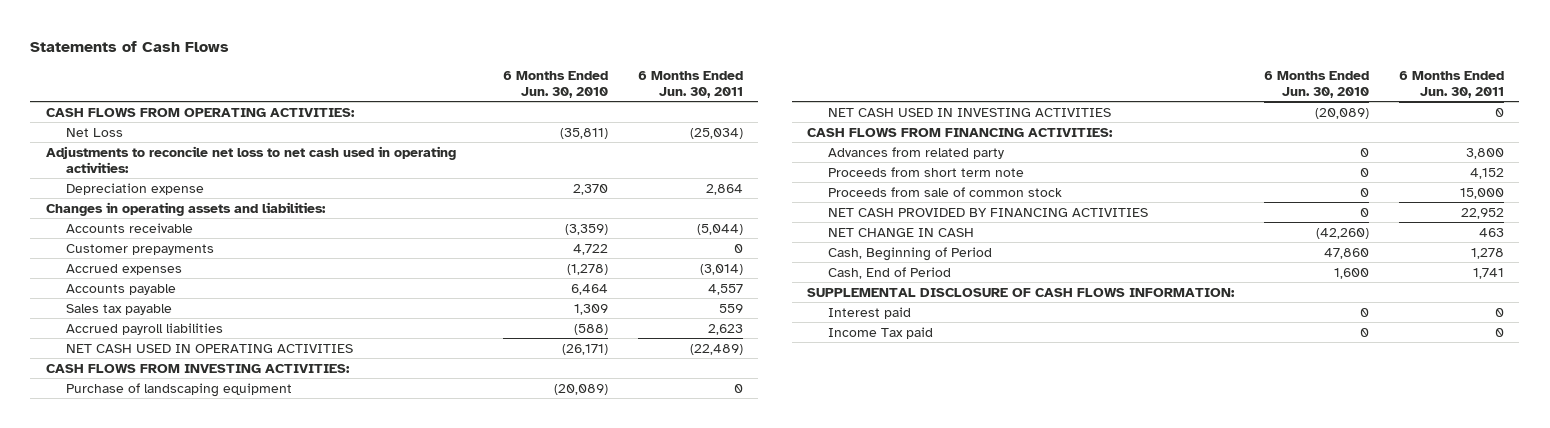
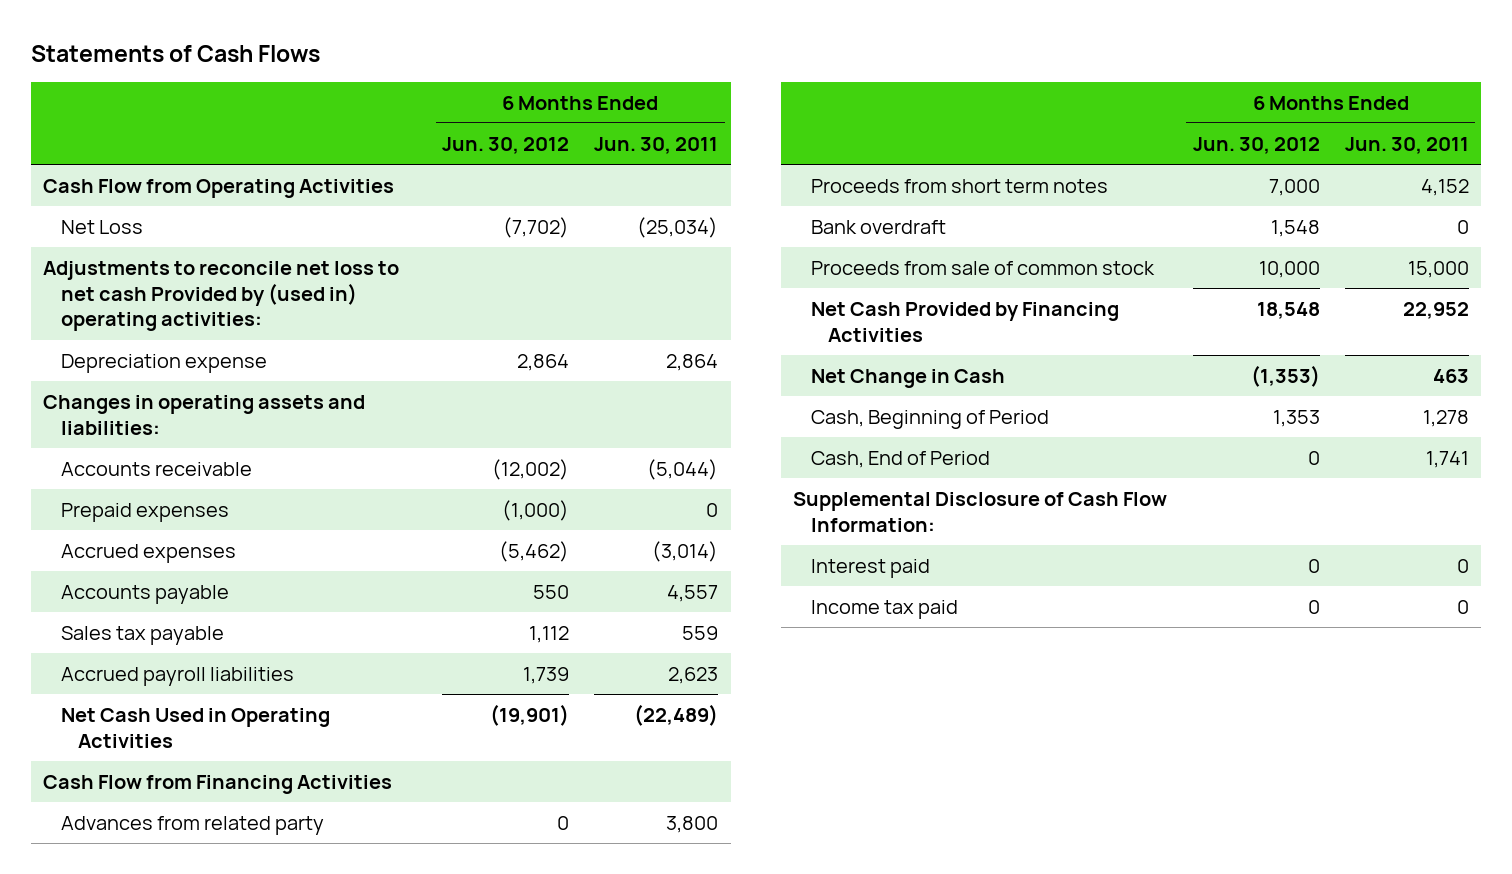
- | 6 Months Ended Jun. 30, 2010 | 6 Months Ended Jun. 30, 2011
+ | 6 Months Ended Jun. 30, 2012 | 6 Months Ended Jun. 30, 2011
- CASH FLOWS FROM OPERATING ACTIVITIES:
+ Cash Flow from Operating Activities
- Adjustments to reconcile net loss to net cash used in operating activities:
+ Adjustments to reconcile net loss to net cash Provided by (used in) operating activities:
- Customer prepayments | 4,722 | 0
+ Prepaid expenses | (1,000) | 0
- NET CASH USED IN OPERATING ACTIVITIES | (26,171) | (22,489)
- CASH FLOWS FROM INVESTING ACTIVITIES:
- Purchase of landscaping equipment | (20,089) | 0
- NET CASH USED IN INVESTING ACTIVITIES | (20,089) | 0
- CASH FLOWS FROM FINANCING ACTIVITIES:
+ Net Cash Used in Operating Activities | (19,901) | (22,489)
+ Cash Flow from Financing Activities
- Proceeds from short term note | 0 | 4,152
+ Proceeds from short term notes | 7,000 | 4,152
+ Bank overdraft | 1,548 | 0
- NET CASH PROVIDED BY FINANCING ACTIVITIES | 0 | 22,952
- NET CHANGE IN CASH | (42,260) | 463
+ Net Cash Provided by Financing Activities | 18,548 | 22,952
+ Net Change in Cash | (1,353) | 463
- SUPPLEMENTAL DISCLOSURE OF CASH FLOWS INFORMATION:
+ Supplemental Disclosure of Cash Flow Information:
- Income Tax paid | 0 | 0
+ Income tax paid | 0 | 0

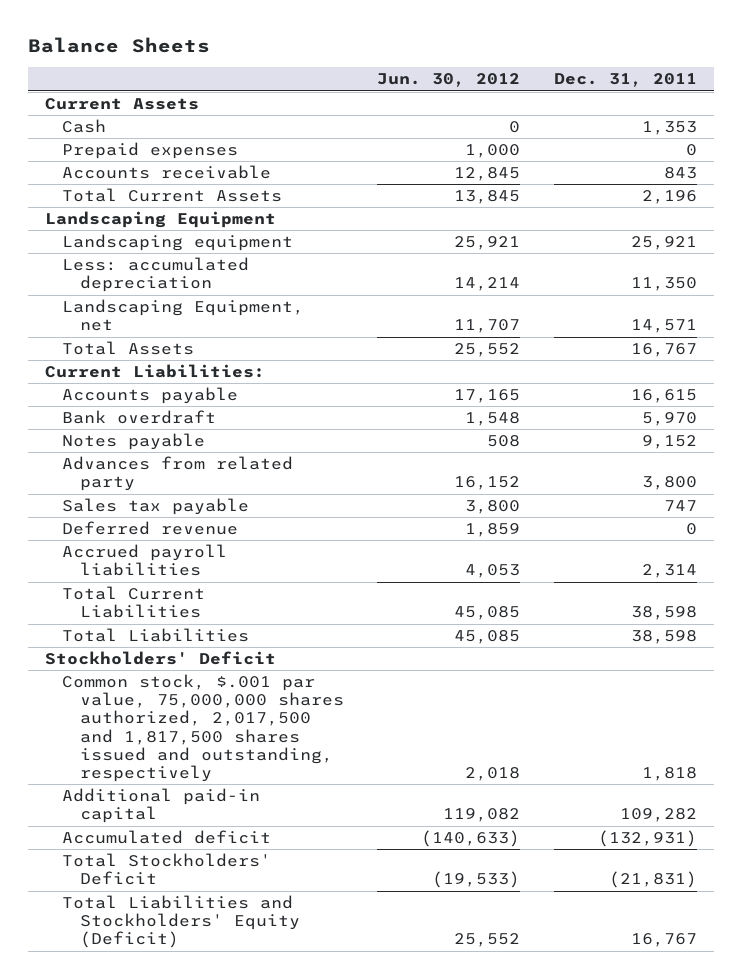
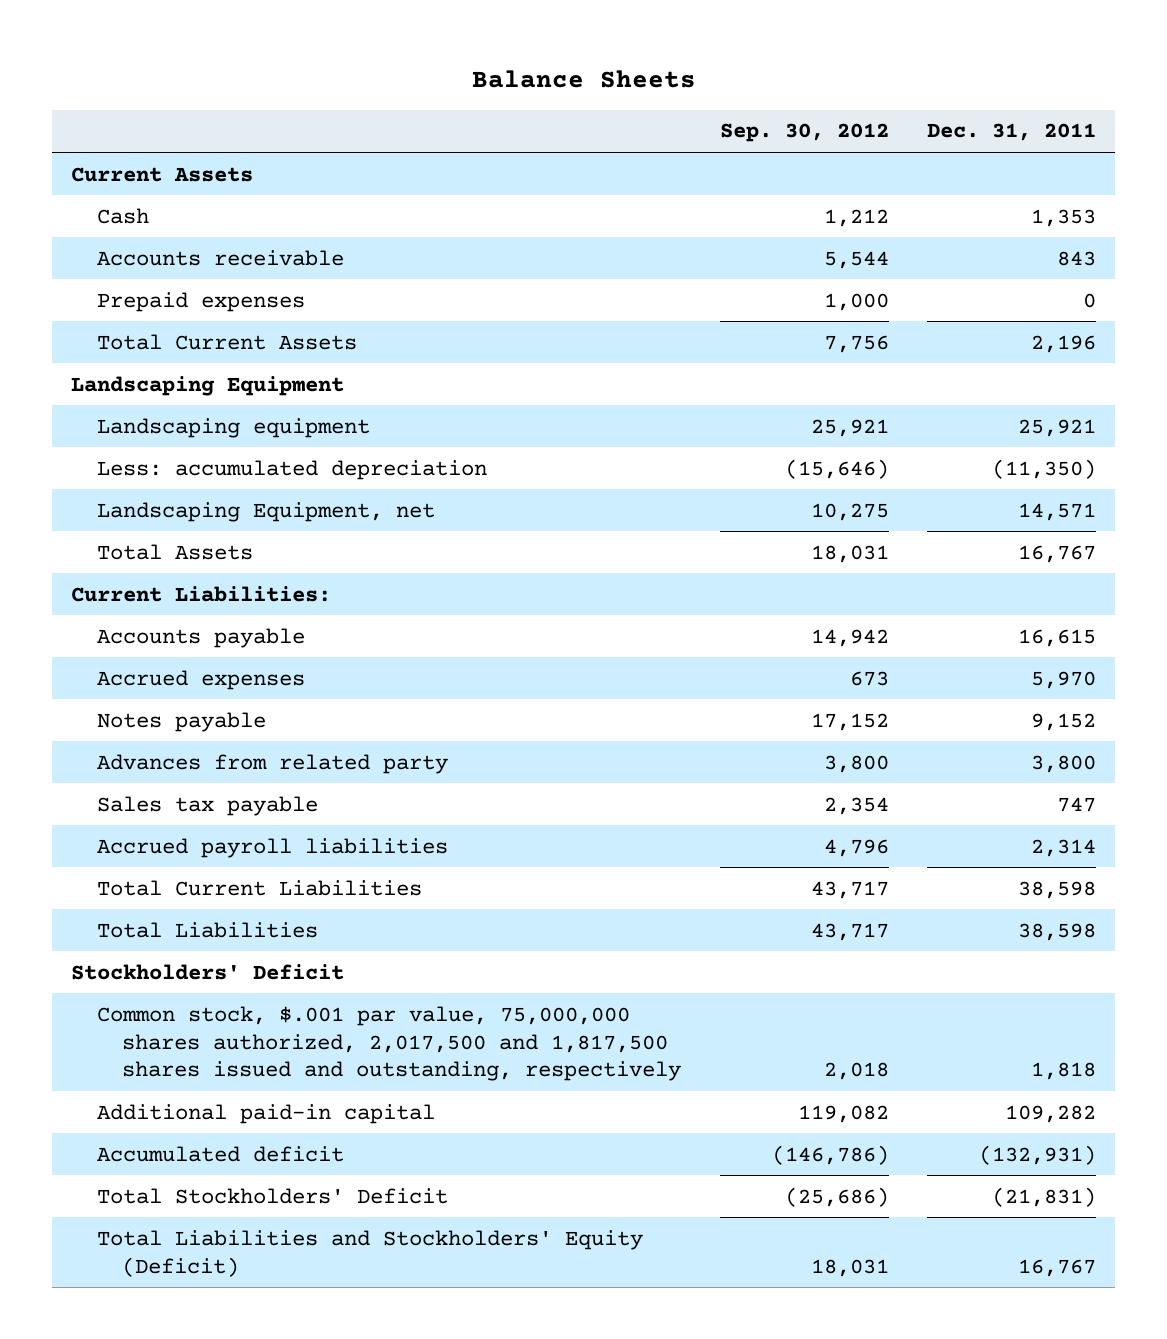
- | Jun. 30, 2012 | Dec. 31, 2011
+ | Sep. 30, 2012 | Dec. 31, 2011
moved down: Prepaid expenses | 1,000 | 0
- Less: accumulated depreciation | 14,214 | 11,350
+ Less: accumulated depreciation | (15,646) | (11,350)
- Bank overdraft | 1,548 | 5,970
+ Accrued expenses | 673 | 5,970
- Deferred revenue | 1,859 | 0

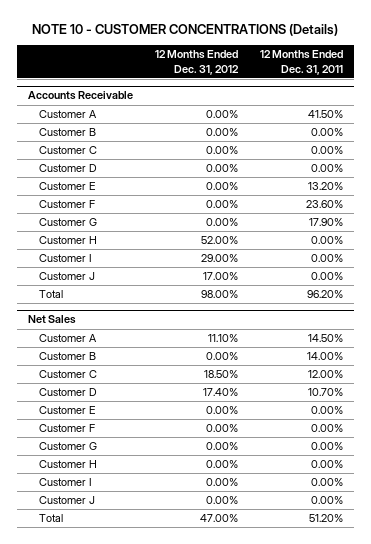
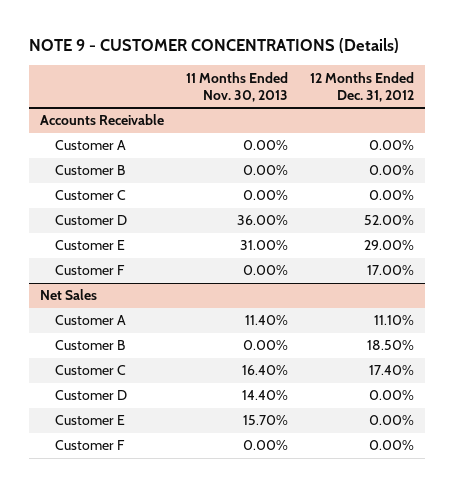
- NOTE 10 - CUSTOMER CONCENTRATIONS (Details)
+ NOTE 9 - CUSTOMER CONCENTRATIONS (Details)
- | 12 Months Ended Dec. 31, 2012 | 12 Months Ended Dec. 31, 2011
+ | 11 Months Ended Nov. 30, 2013 | 12 Months Ended Dec. 31, 2012
@ Accounts Receivable
- Customer D | 0.00% | 0.00%
- Customer E | 0.00% | 13.20%
- Customer F | 0.00% | 23.60%
- Customer G | 0.00% | 17.90%
- Customer H | 52.00% | 0.00%
- Customer I | 29.00% | 0.00%
- Customer J | 17.00% | 0.00%
- Total | 98.00% | 96.20%
+ Customer D | 36.00% | 52.00%
+ Customer E | 31.00% | 29.00%
+ Customer F | 0.00% | 17.00%
@ Net Sales
- Customer B | 0.00% | 14.00%
- Customer C | 18.50% | 12.00%
- Customer D | 17.40% | 10.70%
+ Customer B | 0.00% | 18.50%
+ Customer C | 16.40% | 17.40%
+ Customer D | 14.40% | 0.00%
- Customer G | 0.00% | 0.00%
- Customer H | 0.00% | 0.00%
- Customer I | 0.00% | 0.00%
- Customer J | 0.00% | 0.00%
- Total | 47.00% | 51.20%

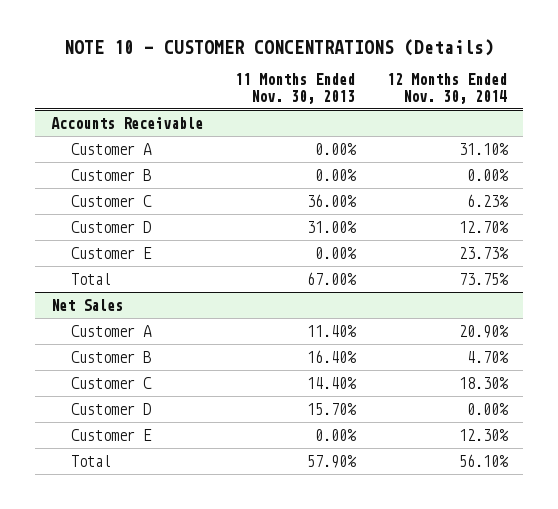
- NOTE 9 - CUSTOMER CONCENTRATIONS (Details)
+ NOTE 10 - CUSTOMER CONCENTRATIONS (Details)
- | 11 Months Ended Nov. 30, 2013 | 12 Months Ended Dec. 31, 2012
+ | 11 Months Ended Nov. 30, 2013 | 12 Months Ended Nov. 30, 2014
@ Accounts Receivable
- Customer C | 0.00% | 0.00%
- Customer D | 36.00% | 52.00%
- Customer E | 31.00% | 29.00%
- Customer F | 0.00% | 17.00%
+ Customer C | 36.00% | 6.23%
+ Customer D | 31.00% | 12.70%
+ Customer E | 0.00% | 23.73%
+ Total | 67.00% | 73.75%
@ Net Sales
- Customer B | 0.00% | 18.50%
- Customer C | 16.40% | 17.40%
- Customer D | 14.40% | 0.00%
- Customer E | 15.70% | 0.00%
- Customer F | 0.00% | 0.00%
+ Customer B | 16.40% | 4.70%
+ Customer C | 14.40% | 18.30%
+ Customer D | 15.70% | 0.00%
+ Customer E | 0.00% | 12.30%
+ Total | 57.90% | 56.10%

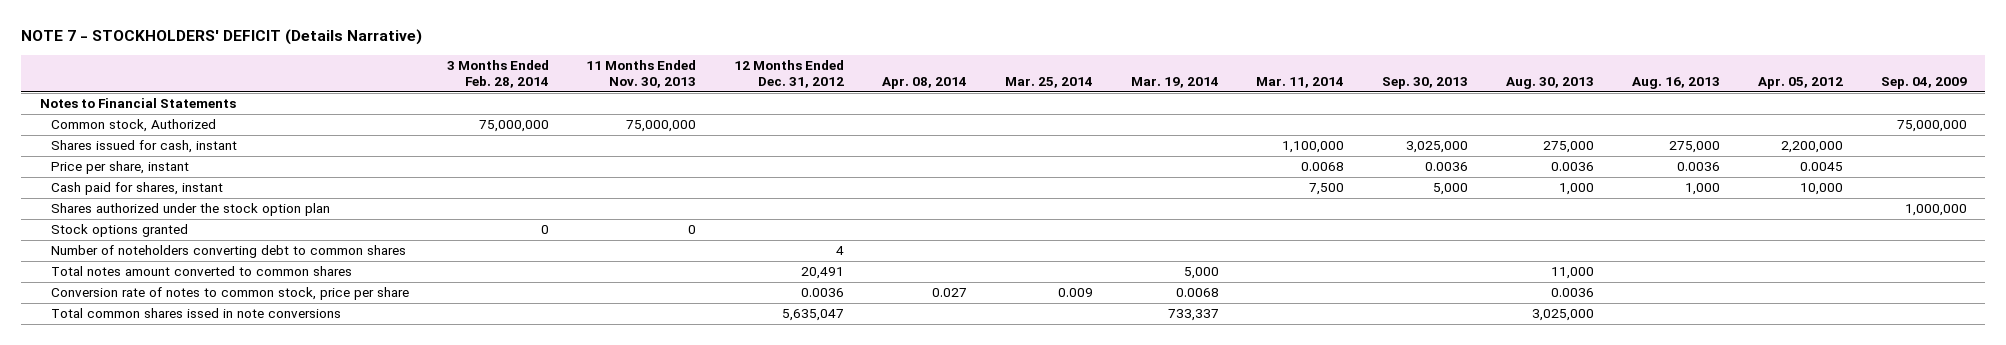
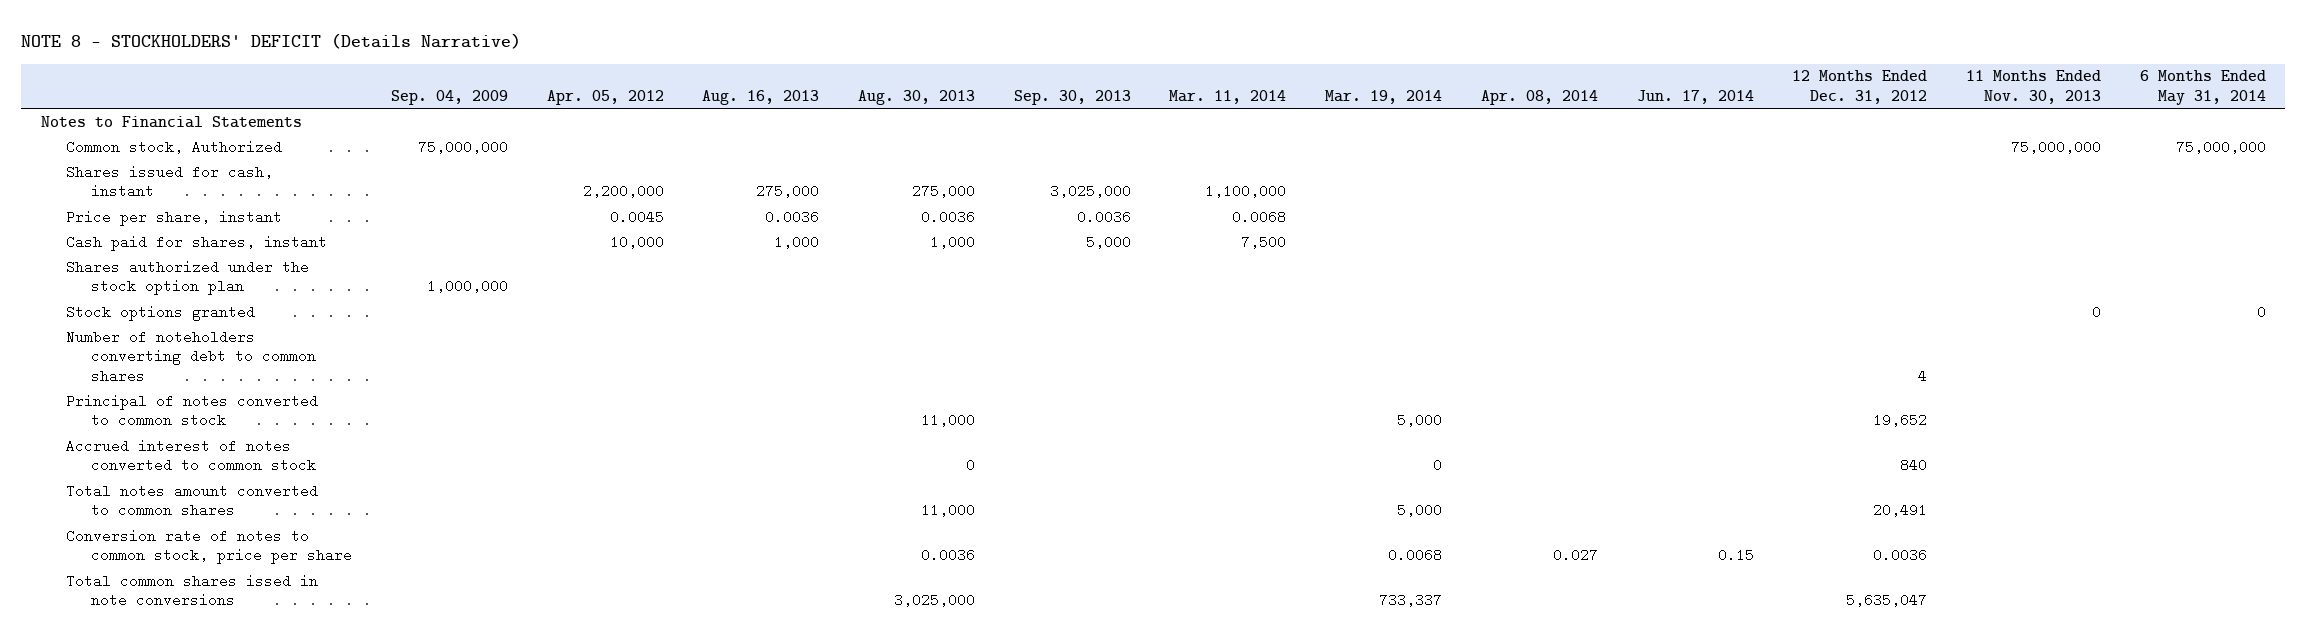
- NOTE 7 - STOCKHOLDERS' DEFICIT (Details Narrative)
+ NOTE 8 - STOCKHOLDERS' DEFICIT (Details Narrative)
- | 3 Months Ended Feb. 28, 2014 | 11 Months Ended Nov. 30, 2013 | 12 Months Ended Dec. 31, 2012 | Apr. 08, 2014 | Mar. 25, 2014 | Mar. 19, 2014 | Mar. 11, 2014 | Sep. 30, 2013 | Aug. 30, 2013 | Aug. 16, 2013 | Apr. 05, 2012 | Sep. 04, 2009
+ | Sep. 04, 2009 | Apr. 05, 2012 | Aug. 16, 2013 | Aug. 30, 2013 | Sep. 30, 2013 | Mar. 11, 2014 | Mar. 19, 2014 | Apr. 08, 2014 | Jun. 17, 2014 | 12 Months Ended Dec. 31, 2012 | 11 Months Ended Nov. 30, 2013 | 6 Months Ended May 31, 2014
+ Principal of notes converted to common stock | | | | 11,000 | | | 5,000 | | | 19,652 | |
+ Accrued interest of notes converted to common stock | | | | 0 | | | 0 | | | 840 | |

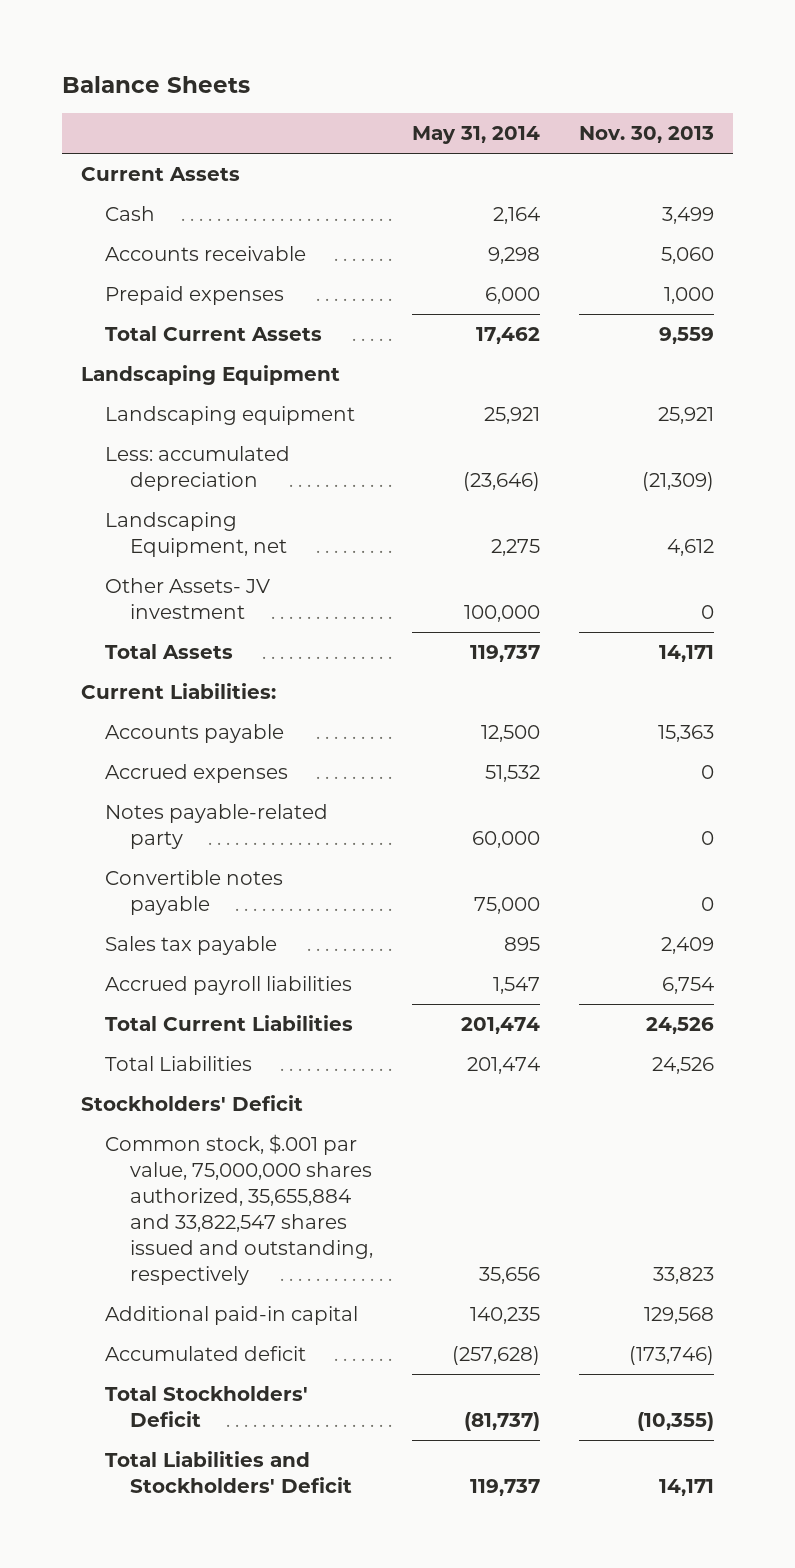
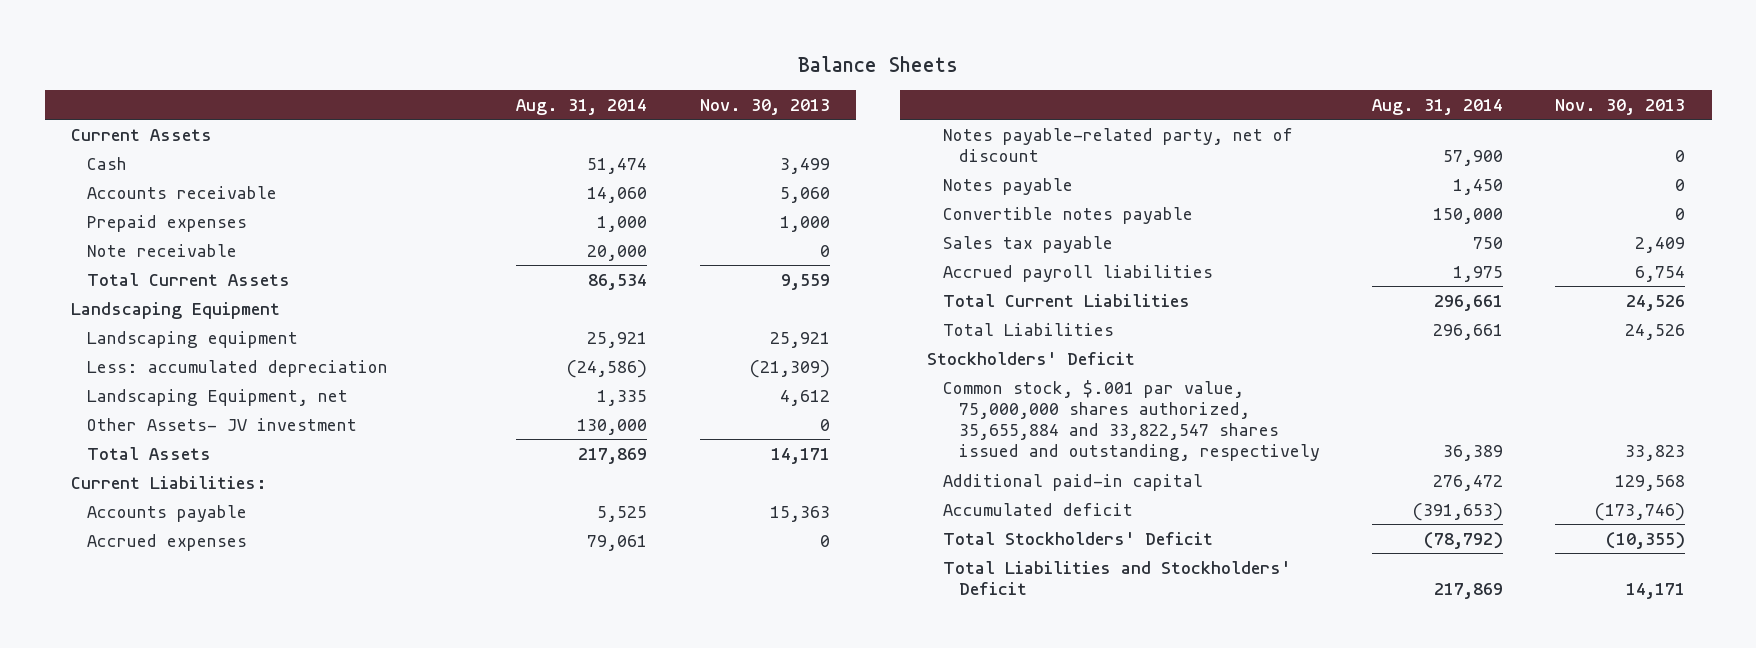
- | May 31, 2014 | Nov. 30, 2013
+ | Aug. 31, 2014 | Nov. 30, 2013
+ Note receivable | 20,000 | 0
- Notes payable-related party | 60,000 | 0
+ Notes payable-related party, net of discount | 57,900 | 0
+ Notes payable | 1,450 | 0

